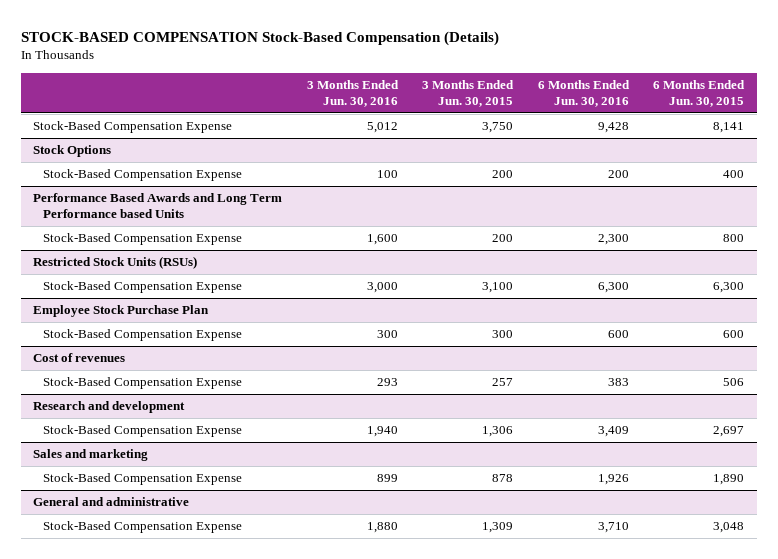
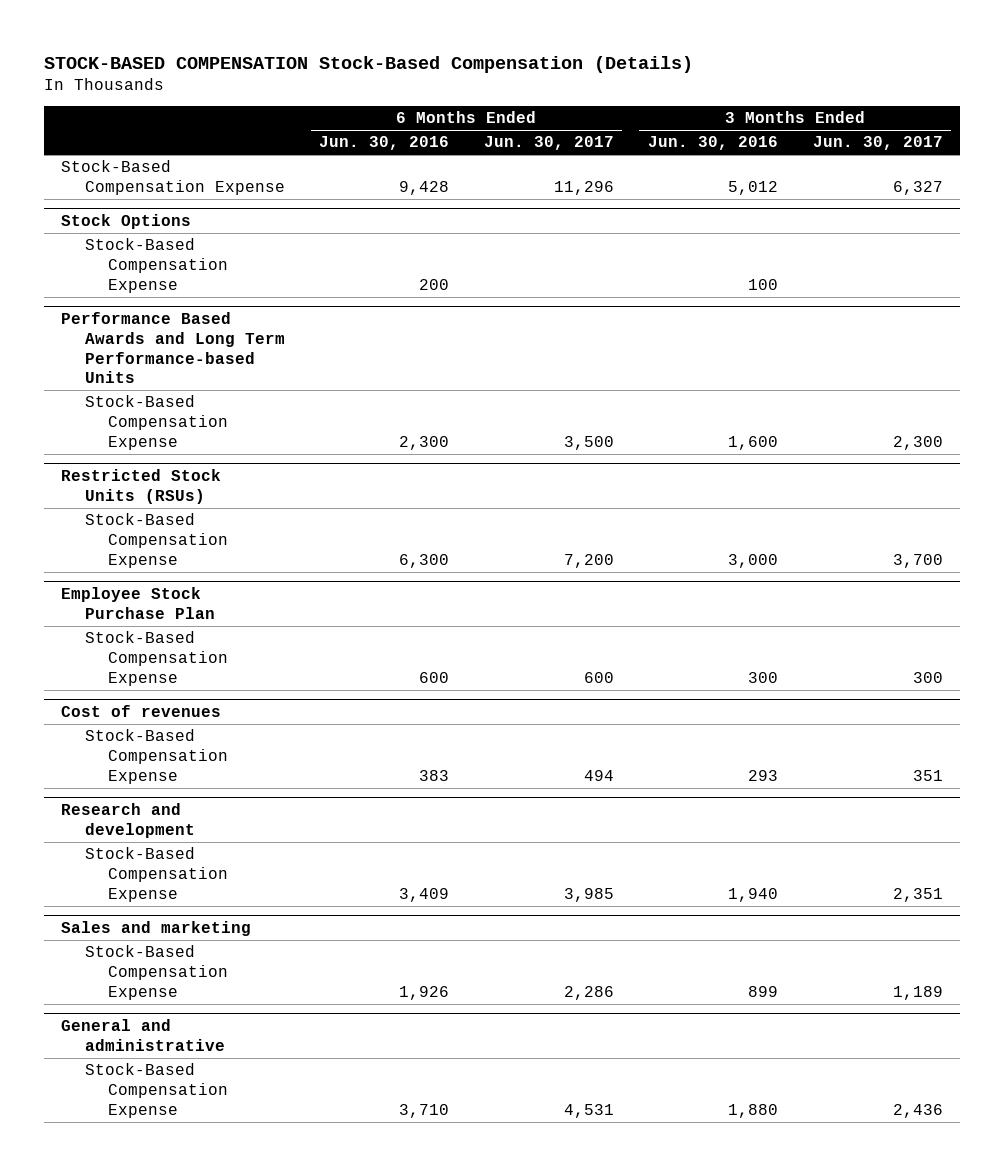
- | 3 Months Ended Jun. 30, 2016 | 3 Months Ended Jun. 30, 2015 | 6 Months Ended Jun. 30, 2016 | 6 Months Ended Jun. 30, 2015
+ | 6 Months Ended Jun. 30, 2016 | 6 Months Ended Jun. 30, 2017 | 3 Months Ended Jun. 30, 2016 | 3 Months Ended Jun. 30, 2017
- Performance Based Awards and Long Term Performance based Units
+ Performance Based Awards and Long Term Performance-based Units

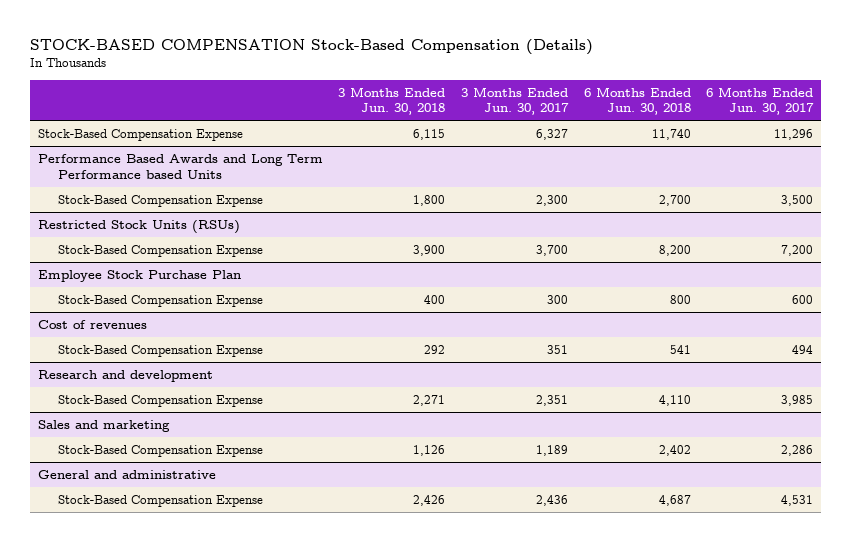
- | 6 Months Ended Jun. 30, 2016 | 6 Months Ended Jun. 30, 2017 | 3 Months Ended Jun. 30, 2016 | 3 Months Ended Jun. 30, 2017
+ | 3 Months Ended Jun. 30, 2018 | 3 Months Ended Jun. 30, 2017 | 6 Months Ended Jun. 30, 2018 | 6 Months Ended Jun. 30, 2017
- Stock Options
- Stock-Based Compensation Expense | 200 | | 100 |
- Performance Based Awards and Long Term Performance-based Units
+ Performance Based Awards and Long Term Performance based Units

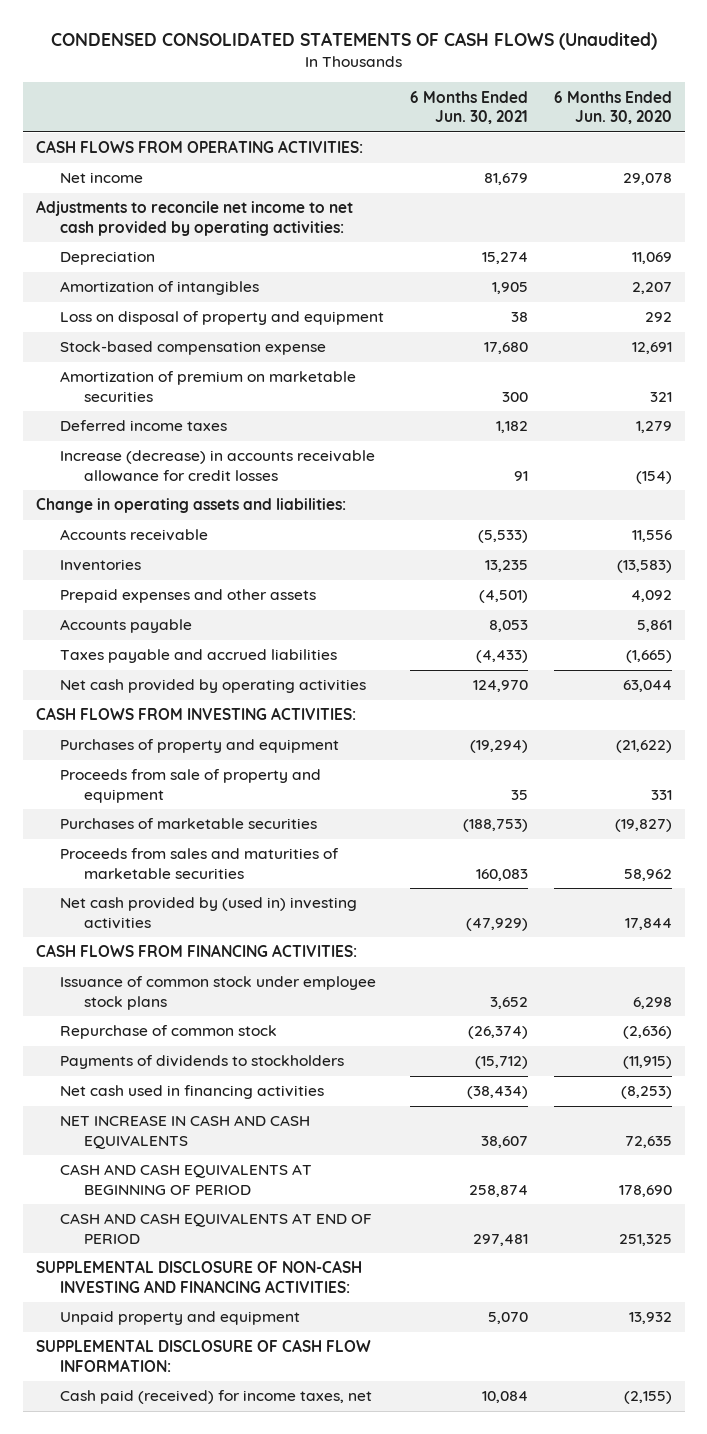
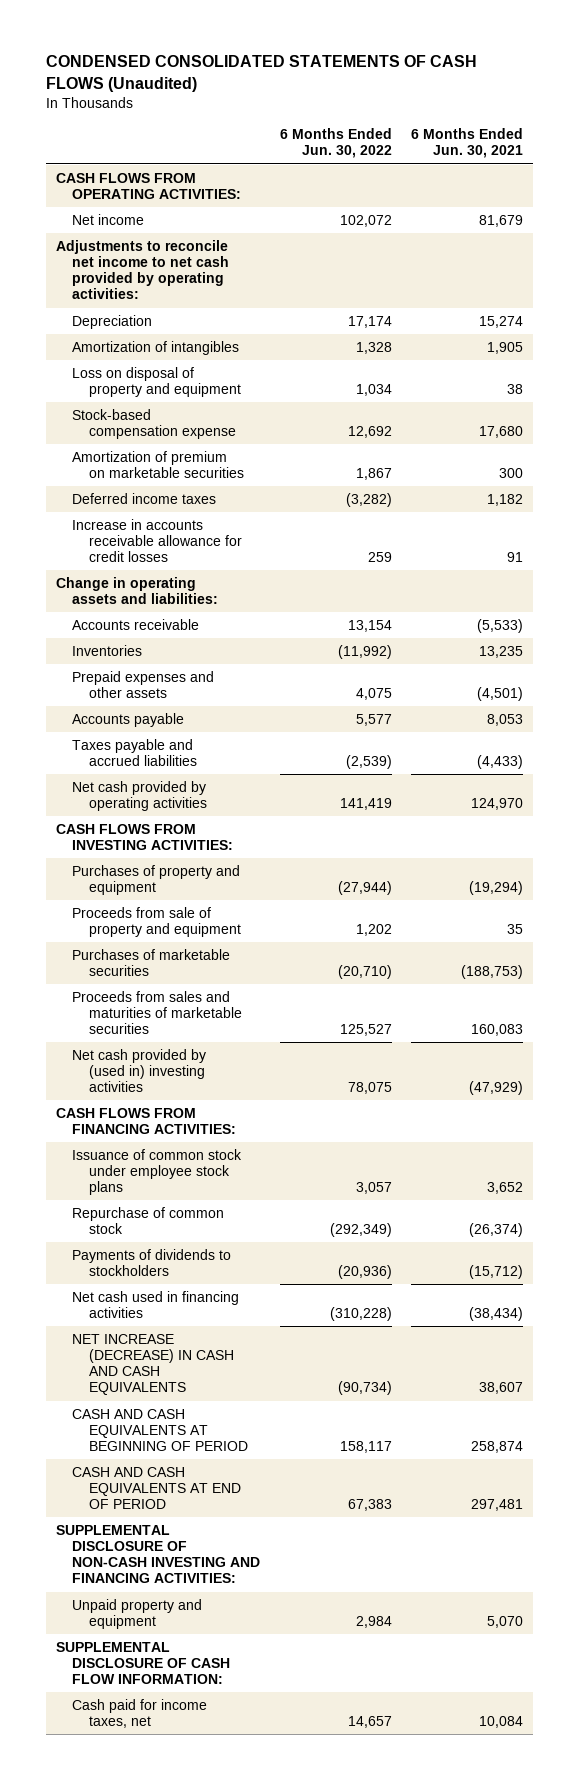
- | 6 Months Ended Jun. 30, 2021 | 6 Months Ended Jun. 30, 2020
+ | 6 Months Ended Jun. 30, 2022 | 6 Months Ended Jun. 30, 2021
- Increase (decrease) in accounts receivable allowance for credit losses | 91 | (154)
+ Increase in accounts receivable allowance for credit losses | 259 | 91
- NET INCREASE IN CASH AND CASH EQUIVALENTS | 38,607 | 72,635
+ NET INCREASE (DECREASE) IN CASH AND CASH EQUIVALENTS | (90,734) | 38,607
- Cash paid (received) for income taxes, net | 10,084 | (2,155)
+ Cash paid for income taxes, net | 14,657 | 10,084

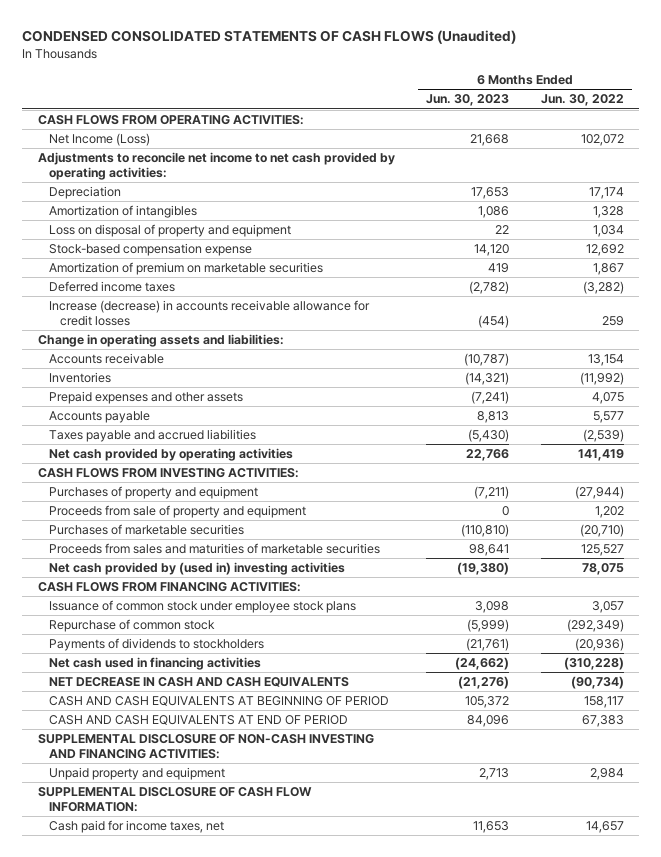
- | 6 Months Ended Jun. 30, 2022 | 6 Months Ended Jun. 30, 2021
+ | 6 Months Ended Jun. 30, 2023 | 6 Months Ended Jun. 30, 2022
- Net income | 102,072 | 81,679
+ Net Income (Loss) | 21,668 | 102,072
- Increase in accounts receivable allowance for credit losses | 259 | 91
+ Increase (decrease) in accounts receivable allowance for credit losses | (454) | 259
- NET INCREASE (DECREASE) IN CASH AND CASH EQUIVALENTS | (90,734) | 38,607
+ NET DECREASE IN CASH AND CASH EQUIVALENTS | (21,276) | (90,734)

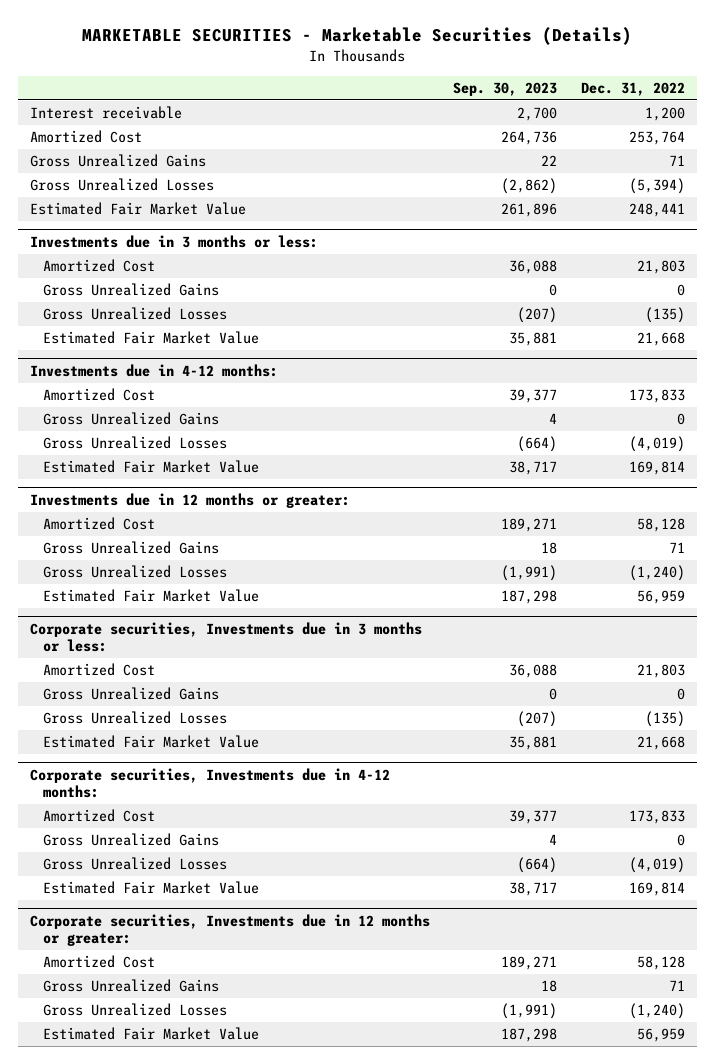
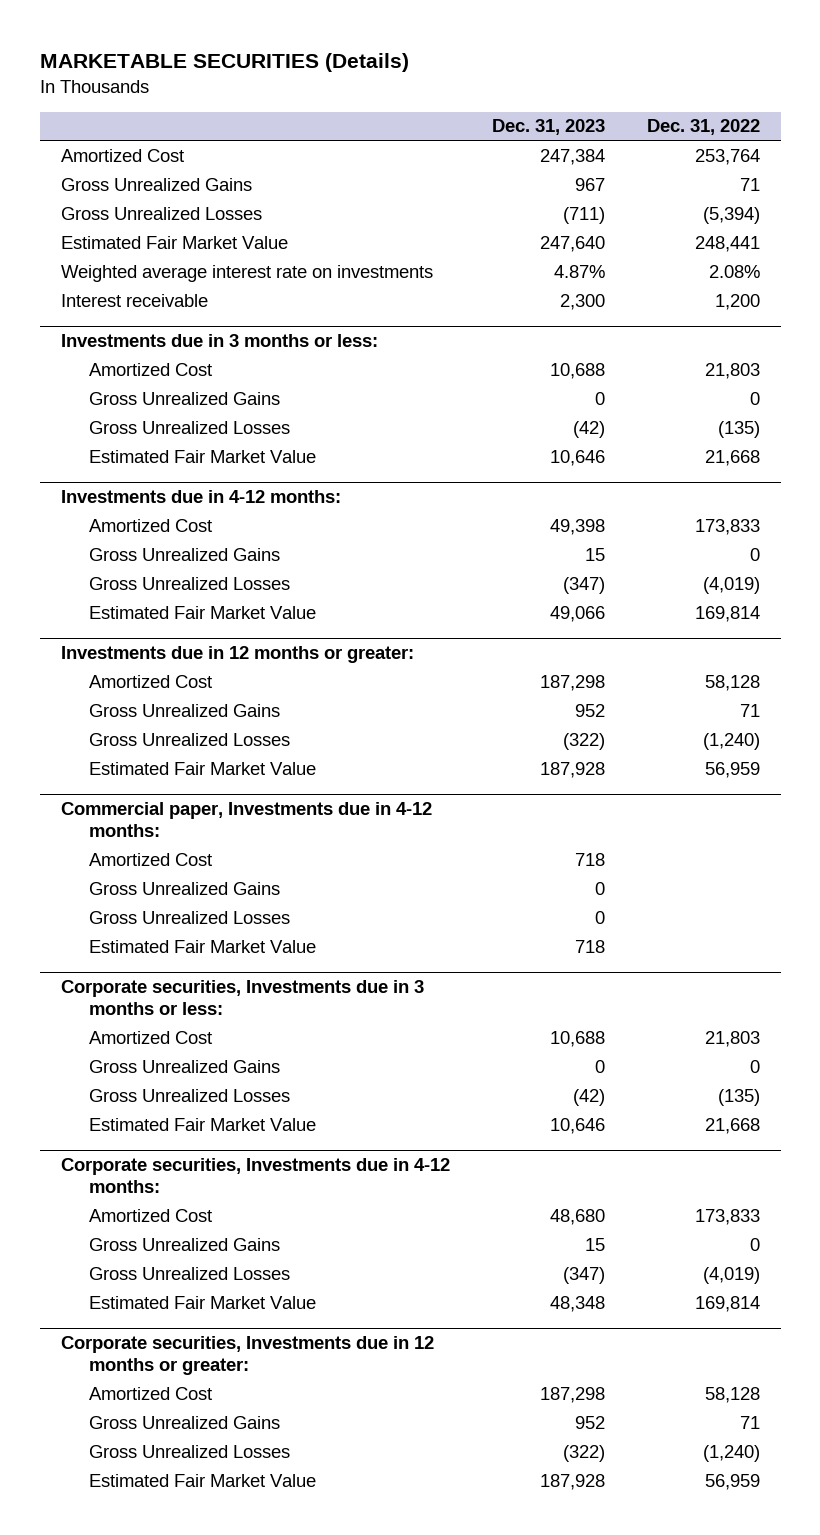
- MARKETABLE SECURITIES - Marketable Securities (Details)
+ MARKETABLE SECURITIES (Details)
- | Sep. 30, 2023 | Dec. 31, 2022
+ | Dec. 31, 2023 | Dec. 31, 2022
+ Weighted average interest rate on investments | 4.87% | 2.08%
moved down: Interest receivable | 2,300 | 1,200
+ Commercial paper, Investments due in 4-12 months:
+ Amortized Cost | 718 |
+ Gross Unrealized Gains | 0 |
+ Gross Unrealized Losses | 0 |
+ Estimated Fair Market Value | 718 |

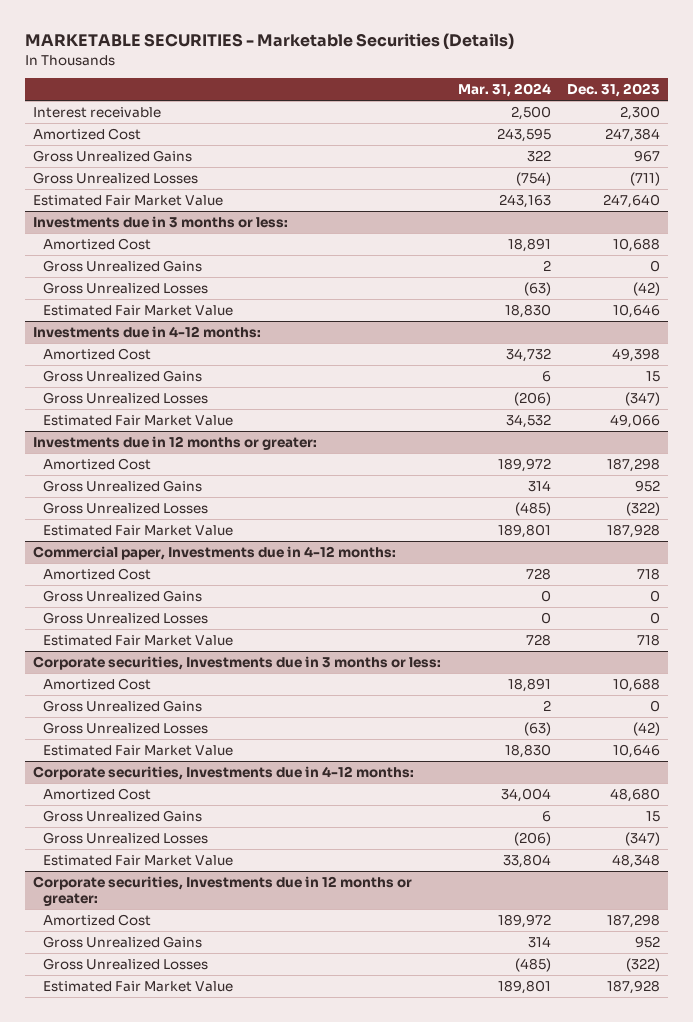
- MARKETABLE SECURITIES (Details)
+ MARKETABLE SECURITIES - Marketable Securities (Details)
- | Dec. 31, 2023 | Dec. 31, 2022
+ | Mar. 31, 2024 | Dec. 31, 2023
moved up: Interest receivable | 2,500 | 2,300
- Weighted average interest rate on investments | 4.87% | 2.08%

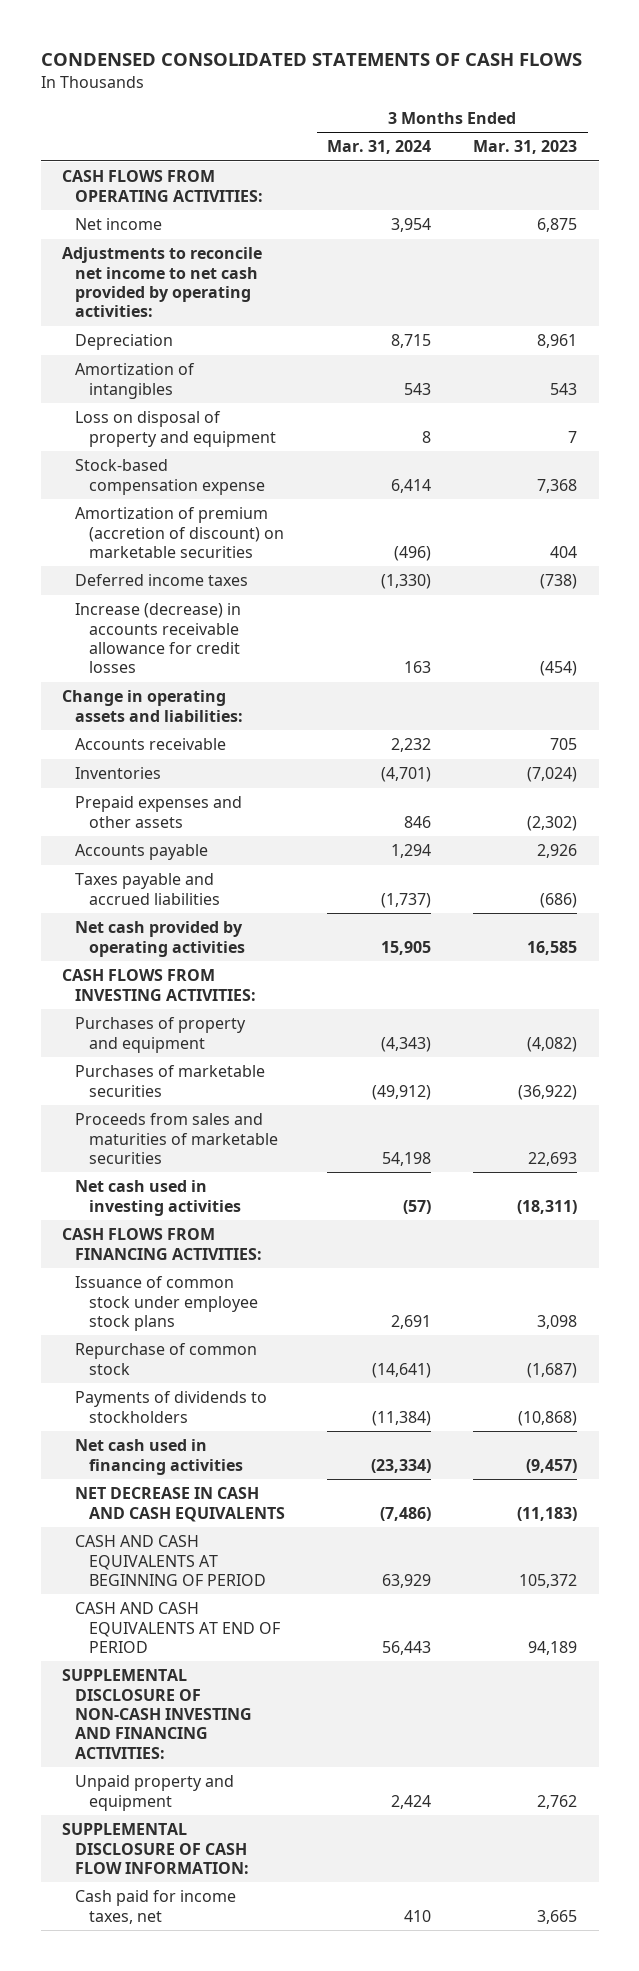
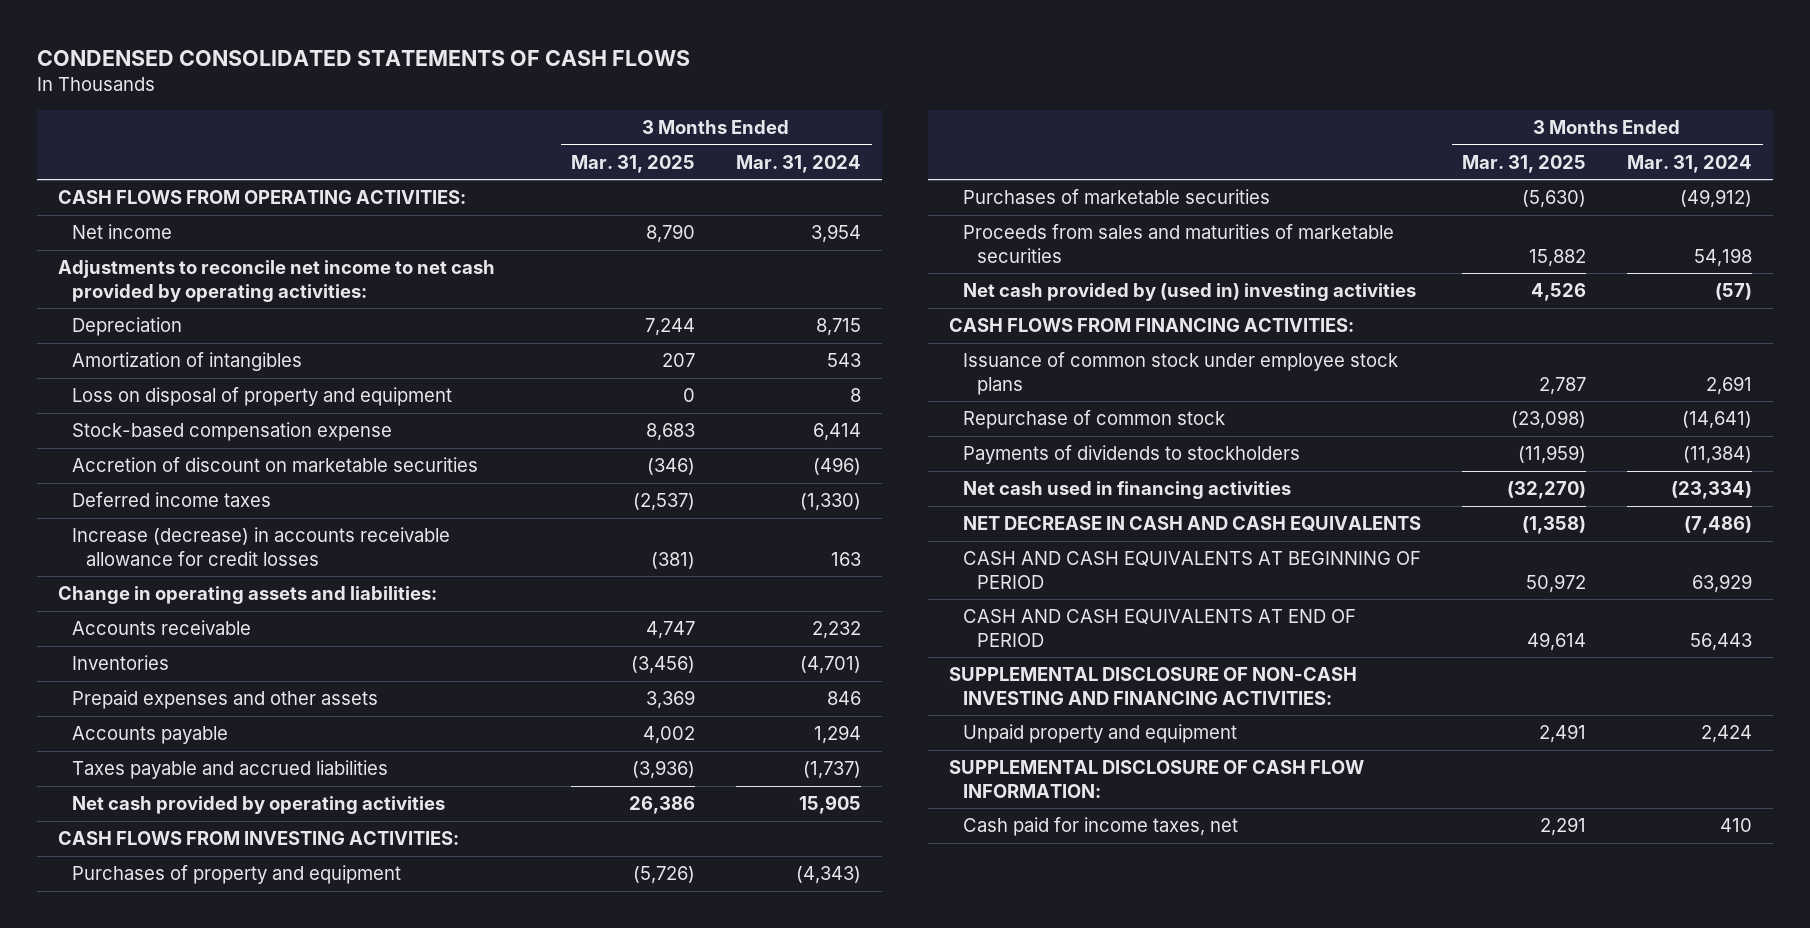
- | 3 Months Ended Mar. 31, 2024 | 3 Months Ended Mar. 31, 2023
+ | 3 Months Ended Mar. 31, 2025 | 3 Months Ended Mar. 31, 2024
- Amortization of premium (accretion of discount) on marketable securities | (496) | 404
+ Accretion of discount on marketable securities | (346) | (496)
- Net cash used in investing activities | (57) | (18,311)
+ Net cash provided by (used in) investing activities | 4,526 | (57)

